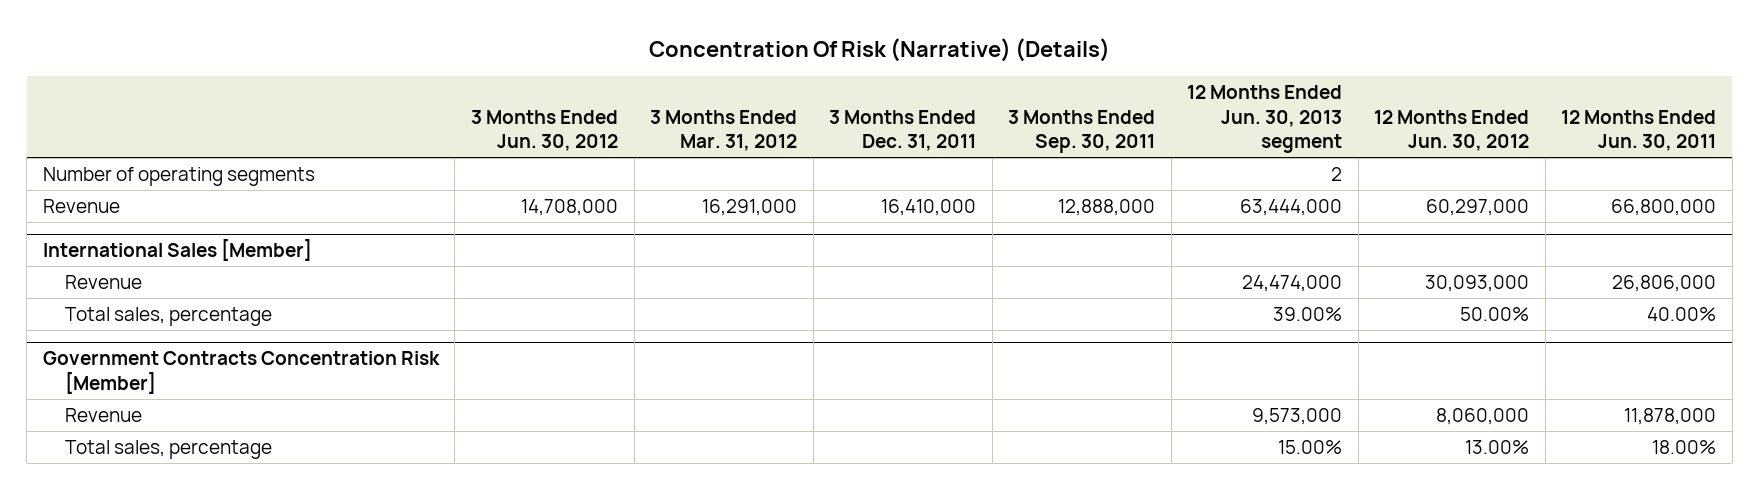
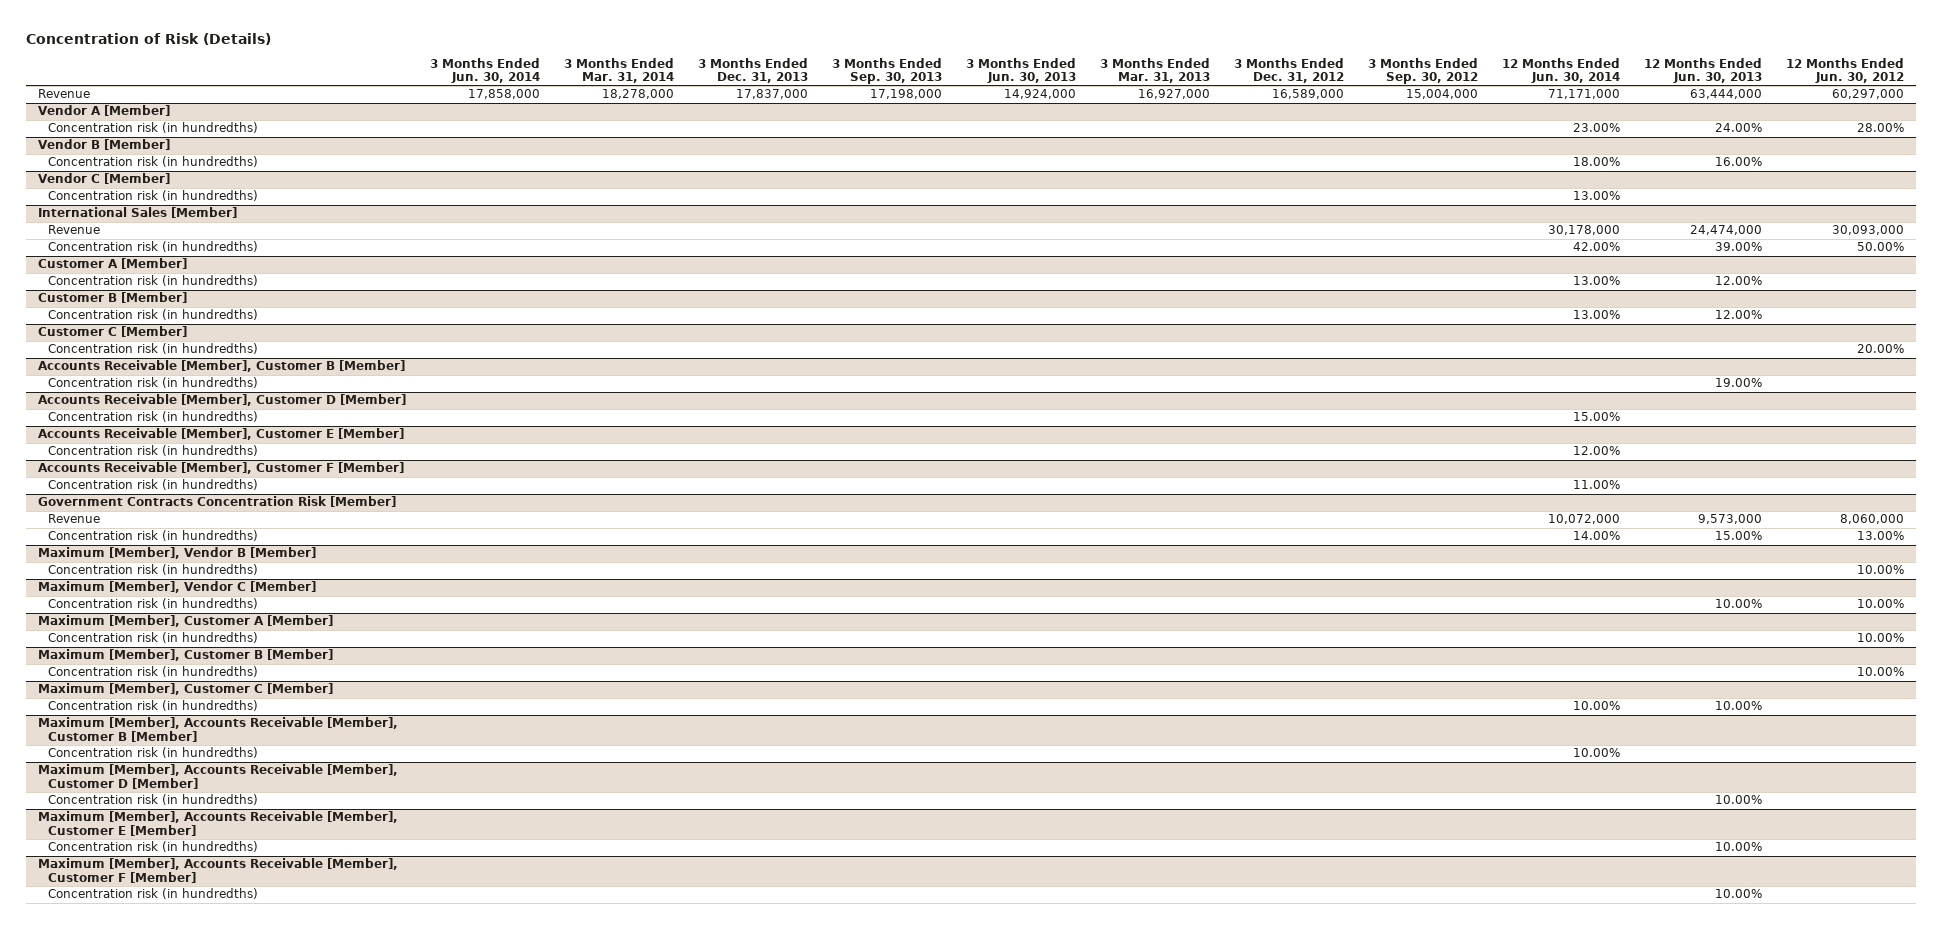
- Concentration Of Risk (Narrative) (Details)
+ Concentration of Risk (Details)
- | 3 Months Ended Jun. 30, 2012 | 3 Months Ended Mar. 31, 2012 | 3 Months Ended Dec. 31, 2011 | 3 Months Ended Sep. 30, 2011 | 12 Months Ended Jun. 30, 2013 segment | 12 Months Ended Jun. 30, 2012 | 12 Months Ended Jun. 30, 2011
+ | 3 Months Ended Jun. 30, 2014 | 3 Months Ended Mar. 31, 2014 | 3 Months Ended Dec. 31, 2013 | 3 Months Ended Sep. 30, 2013 | 3 Months Ended Jun. 30, 2013 | 3 Months Ended Mar. 31, 2013 | 3 Months Ended Dec. 31, 2012 | 3 Months Ended Sep. 30, 2012 | 12 Months Ended Jun. 30, 2014 | 12 Months Ended Jun. 30, 2013 | 12 Months Ended Jun. 30, 2012
- Number of operating segments | | | | | 2 | |
+ Vendor A [Member]
+ Concentration risk (in hundredths) | | | | | | | | | 23.00% | 24.00% | 28.00%
+ Vendor B [Member]
+ Concentration risk (in hundredths) | | | | | | | | | 18.00% | 16.00% |
+ Vendor C [Member]
+ Concentration risk (in hundredths) | | | | | | | | | 13.00% | |
@ International Sales [Member]
- Total sales, percentage | | | | | 39.00% | 50.00% | 40.00%
+ Concentration risk (in hundredths) | | | | | | | | | 42.00% | 39.00% | 50.00%
+ Customer A [Member]
+ Concentration risk (in hundredths) | | | | | | | | | 13.00% | 12.00% |
+ Customer B [Member]
+ Concentration risk (in hundredths) | | | | | | | | | 13.00% | 12.00% |
+ Customer C [Member]
+ Concentration risk (in hundredths) | | | | | | | | | | | 20.00%
+ Accounts Receivable [Member], Customer B [Member]
+ Concentration risk (in hundredths) | | | | | | | | | | 19.00% |
+ Accounts Receivable [Member], Customer D [Member]
+ Concentration risk (in hundredths) | | | | | | | | | 15.00% | |
+ Accounts Receivable [Member], Customer E [Member]
+ Concentration risk (in hundredths) | | | | | | | | | 12.00% | |
+ Accounts Receivable [Member], Customer F [Member]
+ Concentration risk (in hundredths) | | | | | | | | | 11.00% | |
@ Government Contracts Concentration Risk [Member]
- Total sales, percentage | | | | | 15.00% | 13.00% | 18.00%
+ Concentration risk (in hundredths) | | | | | | | | | 14.00% | 15.00% | 13.00%
+ Maximum [Member], Vendor B [Member]
+ Concentration risk (in hundredths) | | | | | | | | | | | 10.00%
+ Maximum [Member], Vendor C [Member]
+ Concentration risk (in hundredths) | | | | | | | | | | 10.00% | 10.00%
+ Maximum [Member], Customer A [Member]
+ Concentration risk (in hundredths) | | | | | | | | | | | 10.00%
+ Maximum [Member], Customer B [Member]
+ Concentration risk (in hundredths) | | | | | | | | | | | 10.00%
+ Maximum [Member], Customer C [Member]
+ Concentration risk (in hundredths) | | | | | | | | | 10.00% | 10.00% |
+ Maximum [Member], Accounts Receivable [Member], Customer B [Member]
+ Concentration risk (in hundredths) | | | | | | | | | 10.00% | |
+ Maximum [Member], Accounts Receivable [Member], Customer D [Member]
+ Concentration risk (in hundredths) | | | | | | | | | | 10.00% |
+ Maximum [Member], Accounts Receivable [Member], Customer E [Member]
+ Concentration risk (in hundredths) | | | | | | | | | | 10.00% |
+ Maximum [Member], Accounts Receivable [Member], Customer F [Member]
+ Concentration risk (in hundredths) | | | | | | | | | | 10.00% |

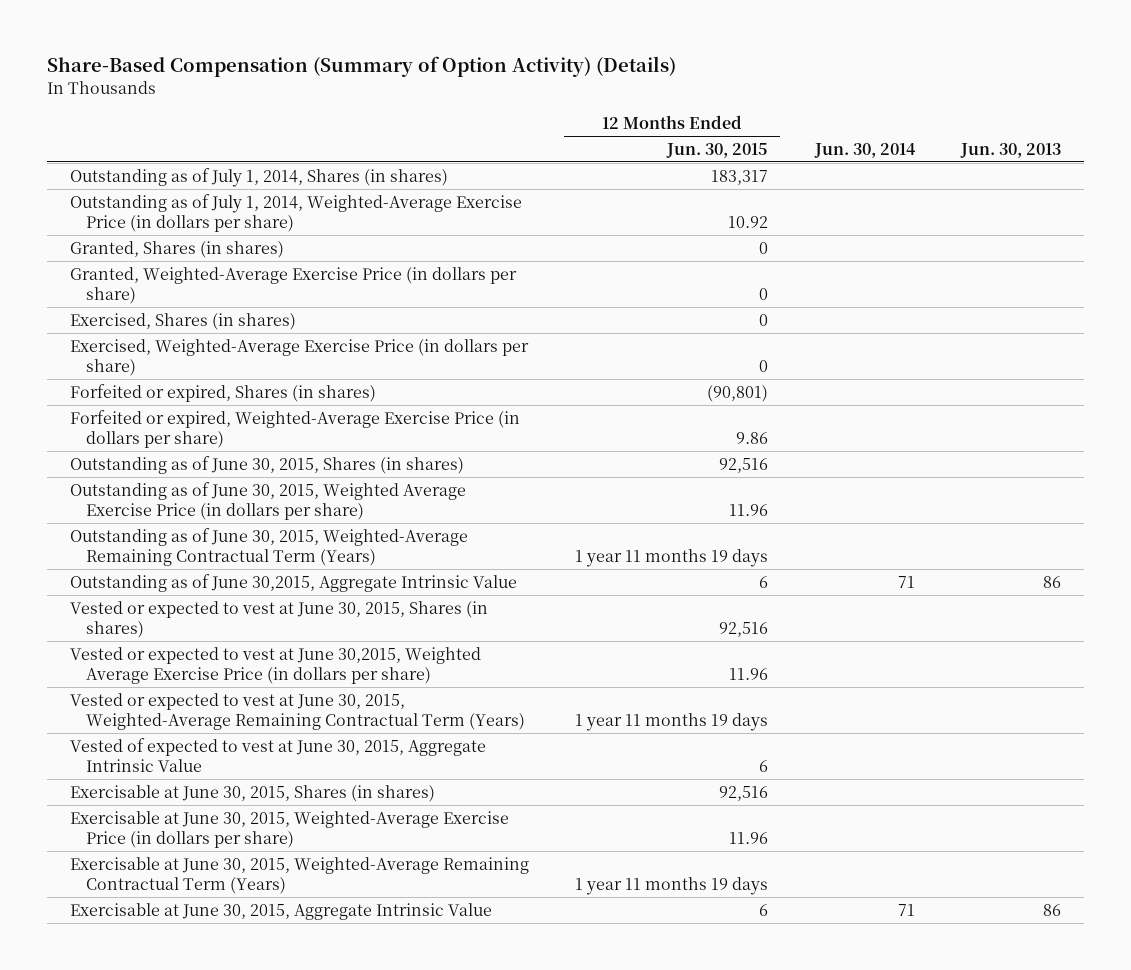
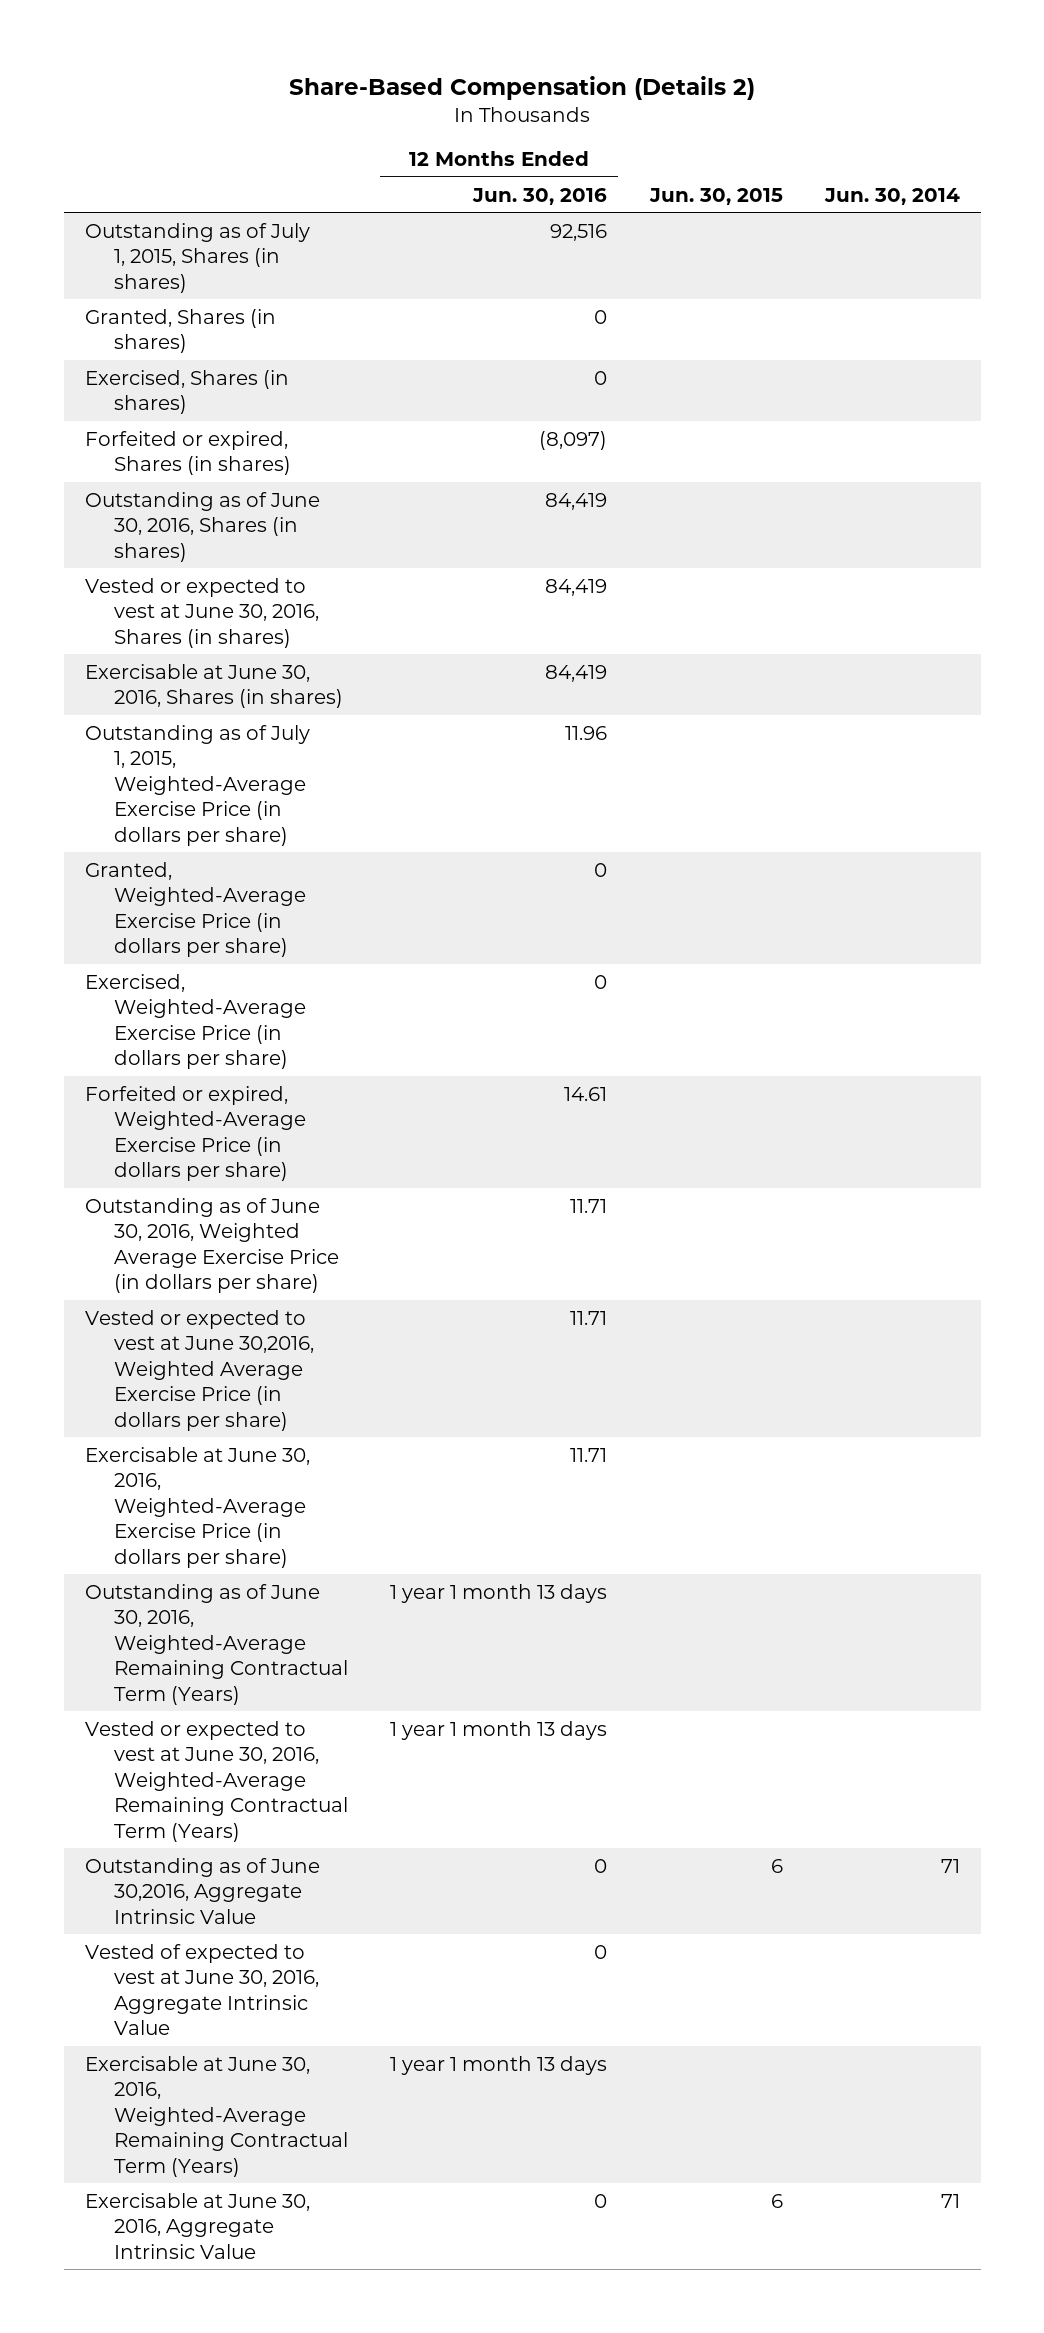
- Share-Based Compensation (Summary of Option Activity) (Details)
+ Share-Based Compensation (Details 2)
- | 12 Months Ended Jun. 30, 2015 | Jun. 30, 2014 | Jun. 30, 2013
+ | 12 Months Ended Jun. 30, 2016 | Jun. 30, 2015 | Jun. 30, 2014
- Outstanding as of July 1, 2014, Shares (in shares) | 183,317 | |
- Outstanding as of July 1, 2014, Weighted-Average Exercise Price (in dollars per share) | 10.92 | |
+ Outstanding as of July 1, 2015, Shares (in shares) | 92,516 | |
+ Outstanding as of June 30, 2016, Shares (in shares) | 84,419 | |
+ Vested or expected to vest at June 30, 2016, Shares (in shares) | 84,419 | |
+ Exercisable at June 30, 2016, Shares (in shares) | 84,419 | |
+ Outstanding as of July 1, 2015, Weighted-Average Exercise Price (in dollars per share) | 11.96 | |
moved down: Granted, Weighted-Average Exercise Price (in dollars per share) | 0 | |
moved down: Exercised, Weighted-Average Exercise Price (in dollars per share) | 0 | |
- Outstanding as of June 30, 2015, Shares (in shares) | 92,516 | |
- Outstanding as of June 30, 2015, Weighted Average Exercise Price (in dollars per share) | 11.96 | |
- Outstanding as of June 30, 2015, Weighted-Average Remaining Contractual Term (Years) | 1 year 11 months 19 days | |
- Outstanding as of June 30,2015, Aggregate Intrinsic Value | 6 | 71 | 86
- Vested or expected to vest at June 30, 2015, Shares (in shares) | 92,516 | |
- Vested or expected to vest at June 30,2015, Weighted Average Exercise Price (in dollars per share) | 11.96 | |
- Vested or expected to vest at June 30, 2015, Weighted-Average Remaining Contractual Term (Years) | 1 year 11 months 19 days | |
- Vested of expected to vest at June 30, 2015, Aggregate Intrinsic Value | 6 | |
- Exercisable at June 30, 2015, Shares (in shares) | 92,516 | |
- Exercisable at June 30, 2015, Weighted-Average Exercise Price (in dollars per share) | 11.96 | |
- Exercisable at June 30, 2015, Weighted-Average Remaining Contractual Term (Years) | 1 year 11 months 19 days | |
- Exercisable at June 30, 2015, Aggregate Intrinsic Value | 6 | 71 | 86
+ Outstanding as of June 30, 2016, Weighted Average Exercise Price (in dollars per share) | 11.71 | |
+ Vested or expected to vest at June 30,2016, Weighted Average Exercise Price (in dollars per share) | 11.71 | |
+ Exercisable at June 30, 2016, Weighted-Average Exercise Price (in dollars per share) | 11.71 | |
+ Outstanding as of June 30, 2016, Weighted-Average Remaining Contractual Term (Years) | 1 year 1 month 13 days | |
+ Vested or expected to vest at June 30, 2016, Weighted-Average Remaining Contractual Term (Years) | 1 year 1 month 13 days | |
+ Outstanding as of June 30,2016, Aggregate Intrinsic Value | 0 | 6 | 71
+ Vested of expected to vest at June 30, 2016, Aggregate Intrinsic Value | 0 | |
+ Exercisable at June 30, 2016, Weighted-Average Remaining Contractual Term (Years) | 1 year 1 month 13 days | |
+ Exercisable at June 30, 2016, Aggregate Intrinsic Value | 0 | 6 | 71

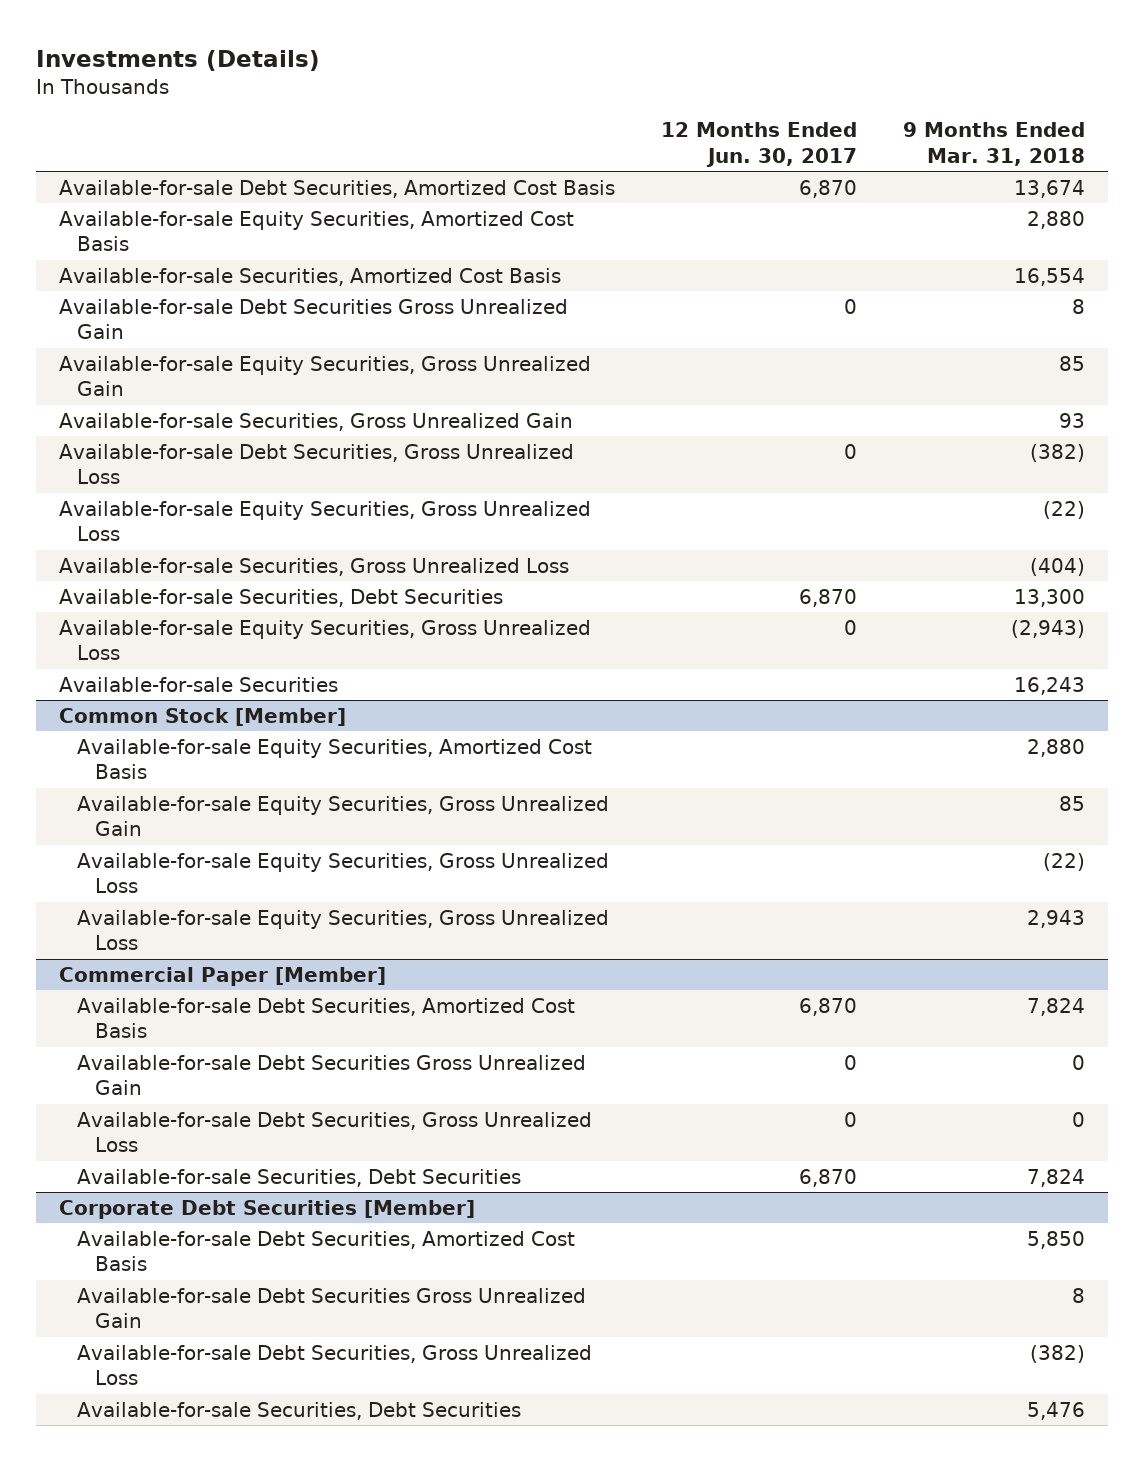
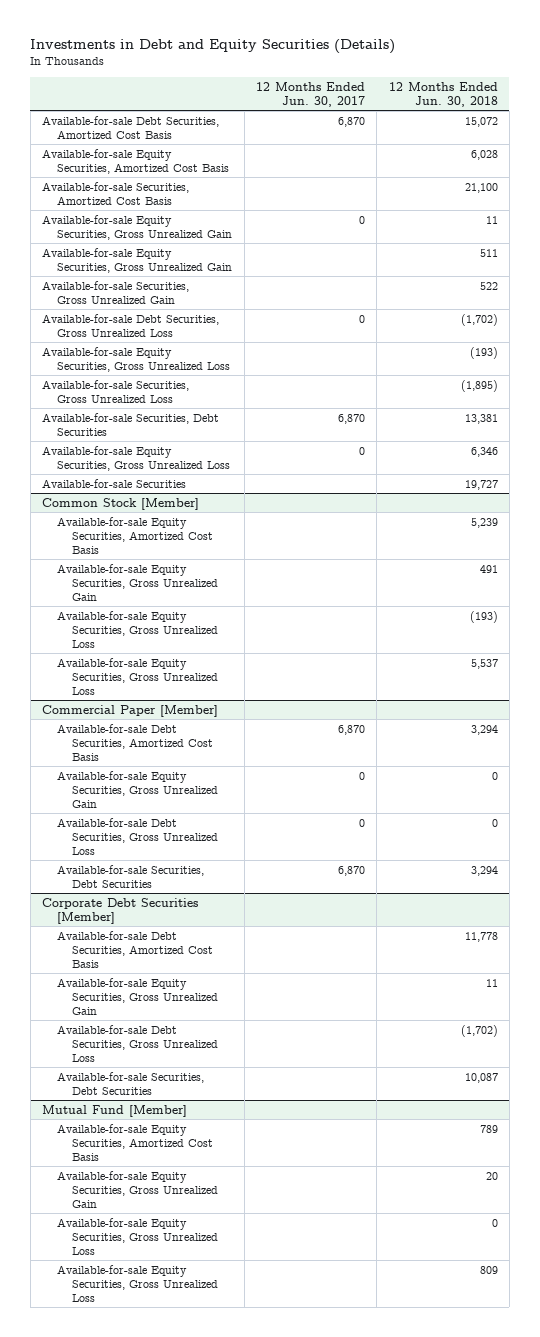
- Investments (Details)
+ Investments in Debt and Equity Securities (Details)
- | 12 Months Ended Jun. 30, 2017 | 9 Months Ended Mar. 31, 2018
+ | 12 Months Ended Jun. 30, 2017 | 12 Months Ended Jun. 30, 2018
- Available-for-sale Debt Securities Gross Unrealized Gain | 0 | 8
+ Available-for-sale Equity Securities, Gross Unrealized Gain | 0 | 11
@ Commercial Paper [Member]
- Available-for-sale Debt Securities Gross Unrealized Gain | 0 | 0
+ Available-for-sale Equity Securities, Gross Unrealized Gain | 0 | 0
@ Corporate Debt Securities [Member]
- Available-for-sale Debt Securities Gross Unrealized Gain | | 8
+ Available-for-sale Equity Securities, Gross Unrealized Gain | | 11
+ Mutual Fund [Member]
+ Available-for-sale Equity Securities, Amortized Cost Basis | | 789
+ Available-for-sale Equity Securities, Gross Unrealized Gain | | 20
+ Available-for-sale Equity Securities, Gross Unrealized Loss | | 0
+ Available-for-sale Equity Securities, Gross Unrealized Loss | | 809

